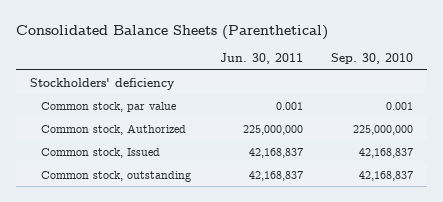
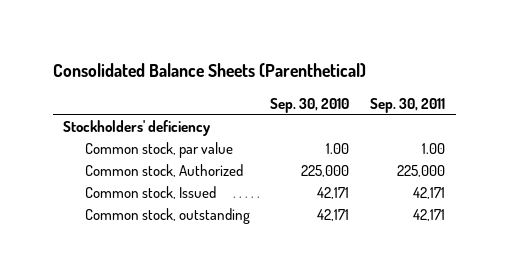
- | Jun. 30, 2011 | Sep. 30, 2010
+ | Sep. 30, 2010 | Sep. 30, 2011
- Common stock, par value | 0.001 | 0.001
- Common stock, Authorized | 225,000,000 | 225,000,000
- Common stock, Issued | 42,168,837 | 42,168,837
- Common stock, outstanding | 42,168,837 | 42,168,837
+ Common stock, par value | 1.00 | 1.00
+ Common stock, Authorized | 225,000 | 225,000
+ Common stock, Issued | 42,171 | 42,171
+ Common stock, outstanding | 42,171 | 42,171

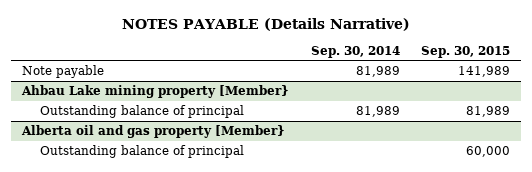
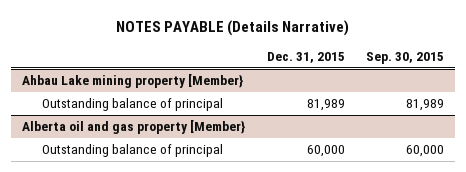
- | Sep. 30, 2014 | Sep. 30, 2015
+ | Dec. 31, 2015 | Sep. 30, 2015
- Note payable | 81,989 | 141,989

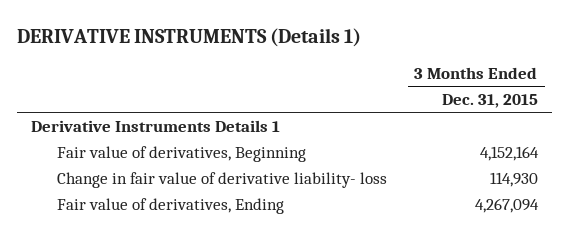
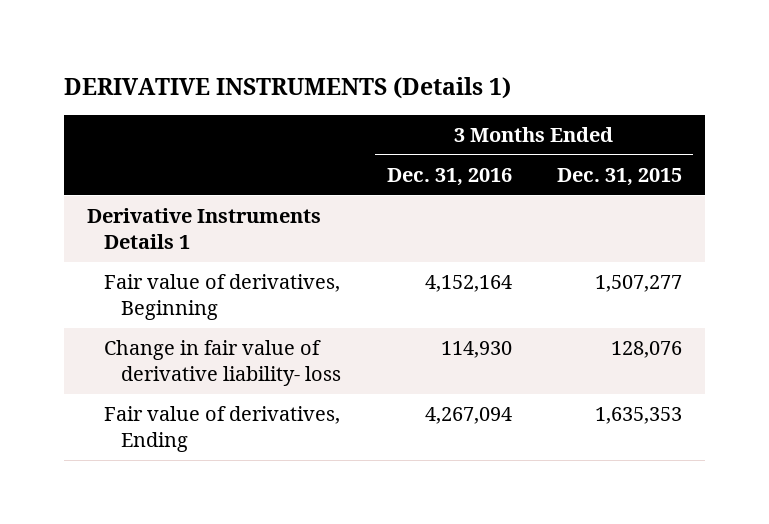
- | 3 Months Ended Dec. 31, 2015
+ | 3 Months Ended Dec. 31, 2016 | 3 Months Ended Dec. 31, 2015
- Fair value of derivatives, Beginning | 4,152,164
- Change in fair value of derivative liability- loss | 114,930
- Fair value of derivatives, Ending | 4,267,094
+ Fair value of derivatives, Beginning | 4,152,164 | 1,507,277
+ Change in fair value of derivative liability- loss | 114,930 | 128,076
+ Fair value of derivatives, Ending | 4,267,094 | 1,635,353

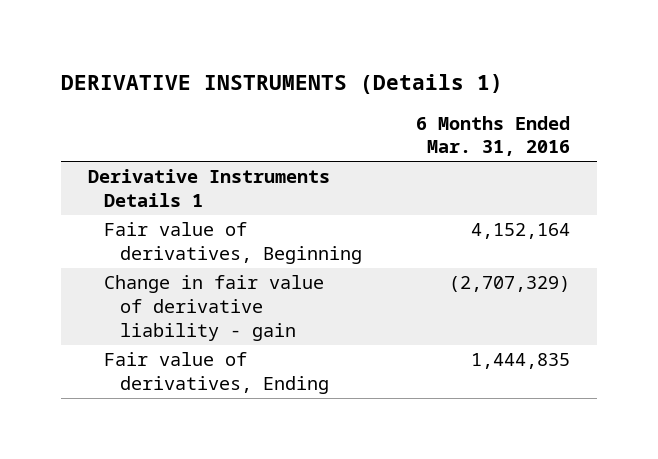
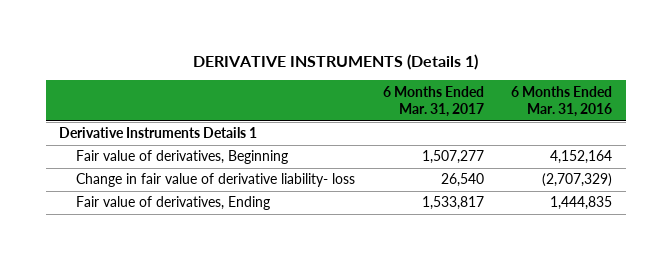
- | 6 Months Ended Mar. 31, 2016
+ | 6 Months Ended Mar. 31, 2017 | 6 Months Ended Mar. 31, 2016
- Change in fair value of derivative liability - gain | (2,707,329)
+ Change in fair value of derivative liability- loss | 26,540 | (2,707,329)

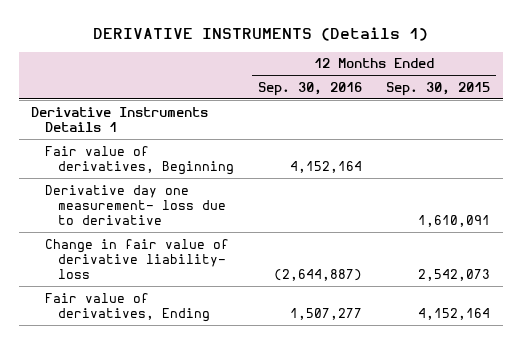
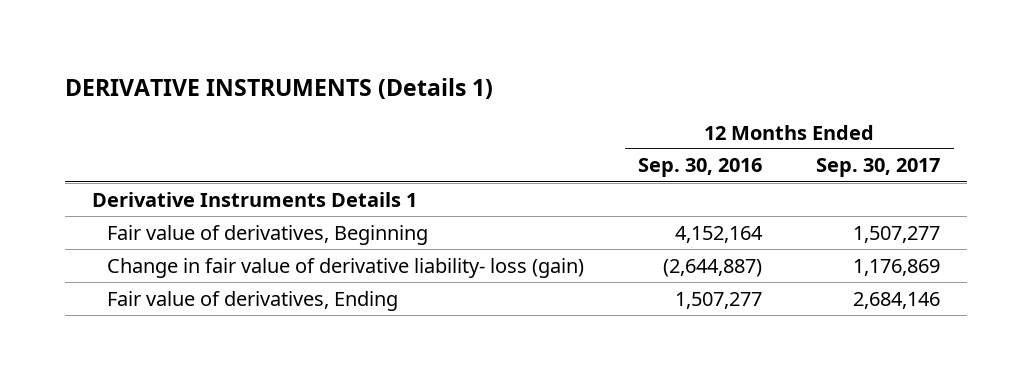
- | 12 Months Ended Sep. 30, 2016 | 12 Months Ended Sep. 30, 2015
+ | 12 Months Ended Sep. 30, 2016 | 12 Months Ended Sep. 30, 2017
- Derivative day one measurement- loss due to derivative | | 1,610,091
- Change in fair value of derivative liability- loss | (2,644,887) | 2,542,073
+ Change in fair value of derivative liability- loss (gain) | (2,644,887) | 1,176,869

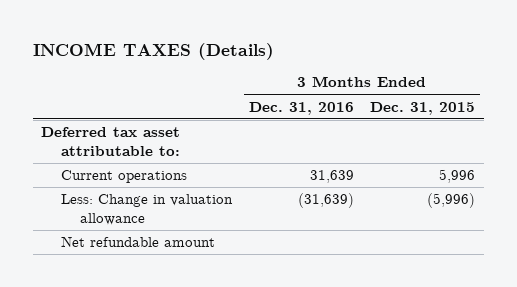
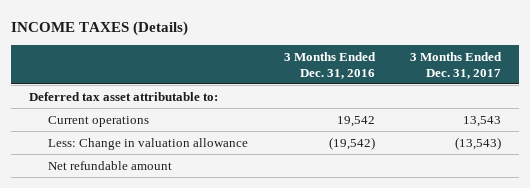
- | 3 Months Ended Dec. 31, 2016 | 3 Months Ended Dec. 31, 2015
+ | 3 Months Ended Dec. 31, 2016 | 3 Months Ended Dec. 31, 2017
- Current operations | 31,639 | 5,996
- Less: Change in valuation allowance | (31,639) | (5,996)
+ Current operations | 19,542 | 13,543
+ Less: Change in valuation allowance | (19,542) | (13,543)

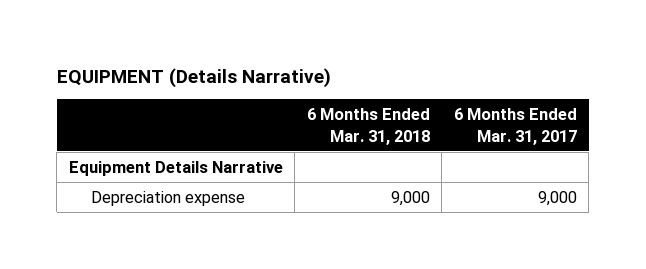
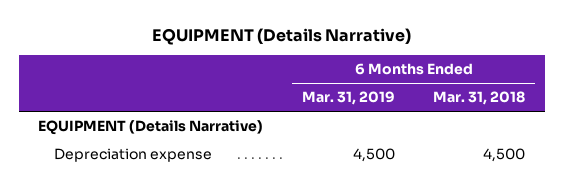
- | 6 Months Ended Mar. 31, 2018 | 6 Months Ended Mar. 31, 2017
+ | 6 Months Ended Mar. 31, 2019 | 6 Months Ended Mar. 31, 2018
- Equipment Details Narrative
- Depreciation expense | 9,000 | 9,000
+ EQUIPMENT (Details Narrative)
+ Depreciation expense | 4,500 | 4,500

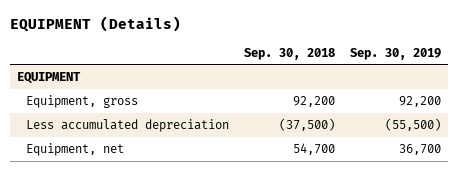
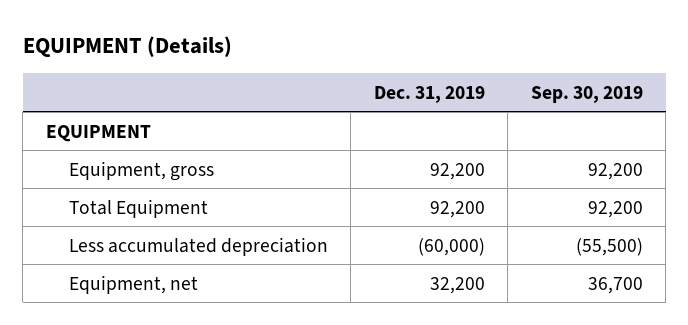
- | Sep. 30, 2018 | Sep. 30, 2019
+ | Dec. 31, 2019 | Sep. 30, 2019
+ Total Equipment | 92,200 | 92,200

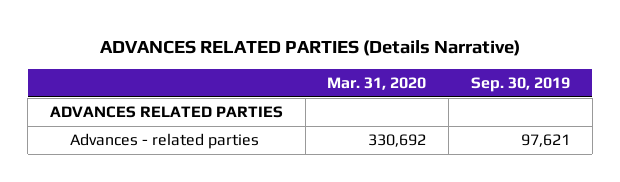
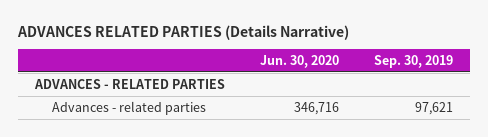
- | Mar. 31, 2020 | Sep. 30, 2019
+ | Jun. 30, 2020 | Sep. 30, 2019
- ADVANCES RELATED PARTIES
+ ADVANCES - RELATED PARTIES

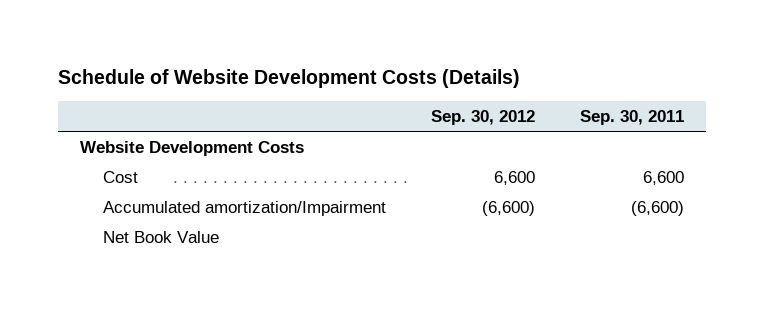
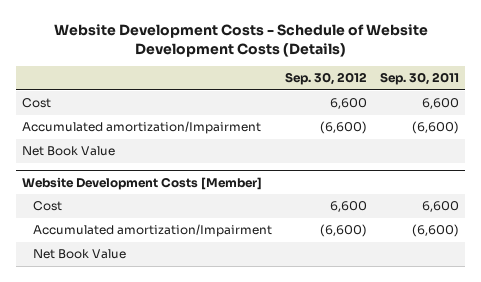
- Schedule of Website Development Costs (Details)
+ Website Development Costs - Schedule of Website Development Costs (Details)
- Website Development Costs
+ Website Development Costs [Member]
+ Cost | 6,600 | 6,600
+ Accumulated amortization/Impairment | (6,600) | (6,600)
+ Net Book Value

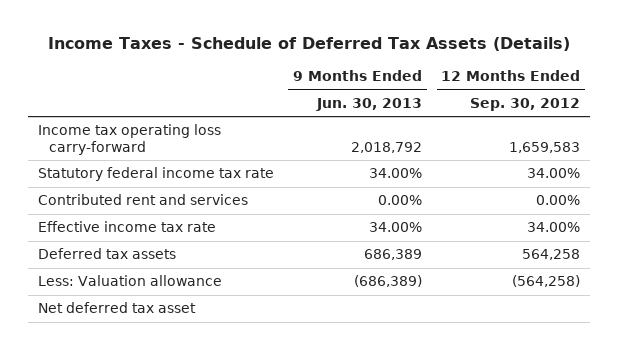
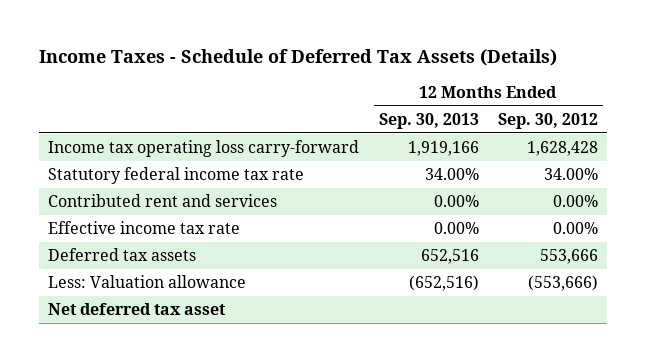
- | 9 Months Ended Jun. 30, 2013 | 12 Months Ended Sep. 30, 2012
+ | 12 Months Ended Sep. 30, 2013 | 12 Months Ended Sep. 30, 2012
- Income tax operating loss carry-forward | 2,018,792 | 1,659,583
+ Income tax operating loss carry-forward | 1,919,166 | 1,628,428
- Effective income tax rate | 34.00% | 34.00%
- Deferred tax assets | 686,389 | 564,258
- Less: Valuation allowance | (686,389) | (564,258)
+ Effective income tax rate | 0.00% | 0.00%
+ Deferred tax assets | 652,516 | 553,666
+ Less: Valuation allowance | (652,516) | (553,666)

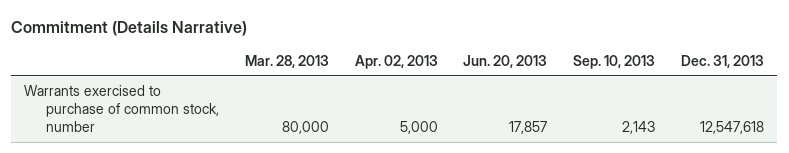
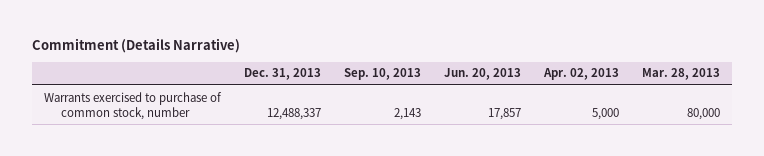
- | Mar. 28, 2013 | Apr. 02, 2013 | Jun. 20, 2013 | Sep. 10, 2013 | Dec. 31, 2013
+ | Dec. 31, 2013 | Sep. 10, 2013 | Jun. 20, 2013 | Apr. 02, 2013 | Mar. 28, 2013
- Warrants exercised to purchase of common stock, number | 80,000 | 5,000 | 17,857 | 2,143 | 12,547,618
+ Warrants exercised to purchase of common stock, number | 12,488,337 | 2,143 | 17,857 | 5,000 | 80,000

